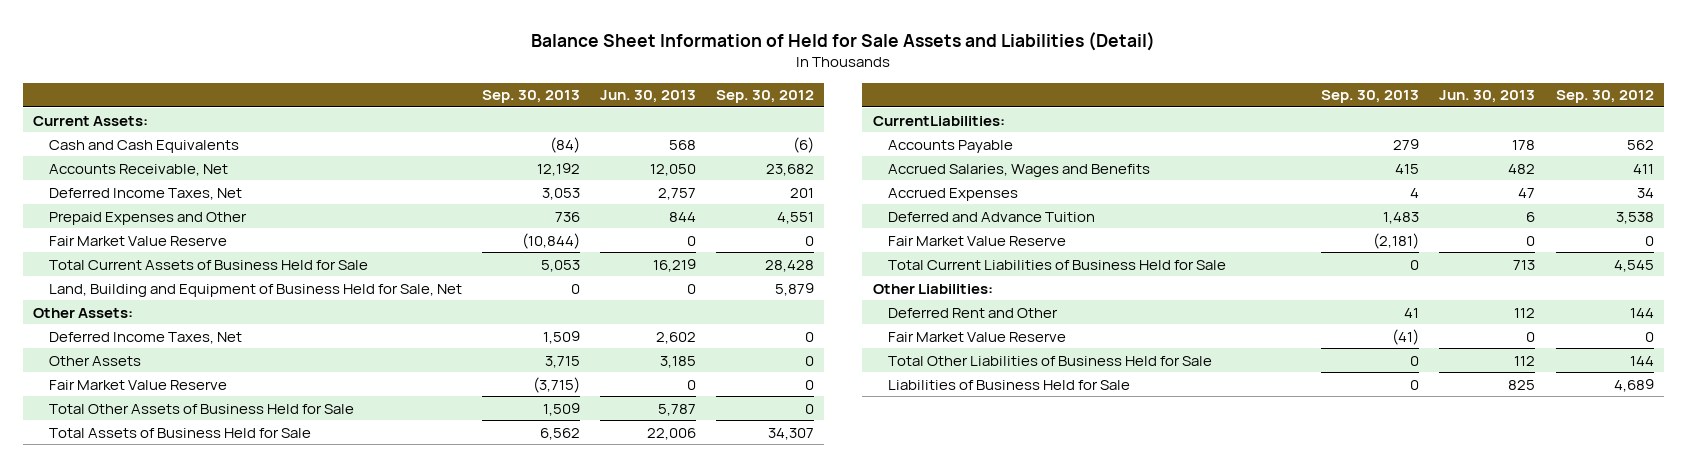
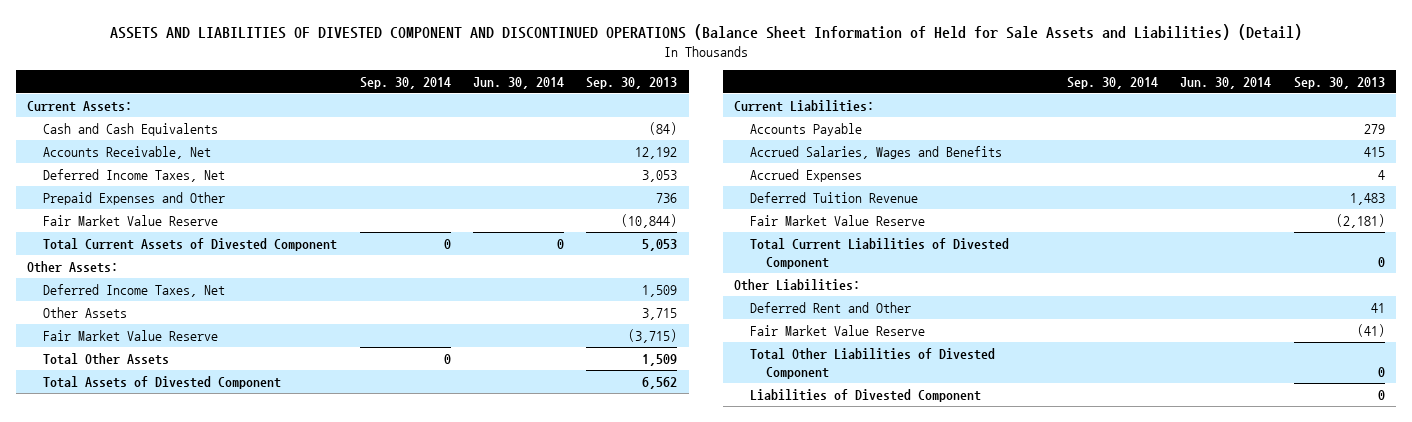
- Balance Sheet Information of Held for Sale Assets and Liabilities (Detail)
+ ASSETS AND LIABILITIES OF DIVESTED COMPONENT AND DISCONTINUED OPERATIONS (Balance Sheet Information of Held for Sale Assets and Liabilities) (Detail)
- | Sep. 30, 2013 | Jun. 30, 2013 | Sep. 30, 2012
+ | Sep. 30, 2014 | Jun. 30, 2014 | Sep. 30, 2013
- Total Current Assets of Business Held for Sale | 5,053 | 16,219 | 28,428
- Land, Building and Equipment of Business Held for Sale, Net | 0 | 0 | 5,879
+ Total Current Assets of Divested Component | 0 | 0 | 5,053
- Total Other Assets of Business Held for Sale | 1,509 | 5,787 | 0
- Total Assets of Business Held for Sale | 6,562 | 22,006 | 34,307
- CurrentLiabilities:
+ Total Other Assets | 0 | | 1,509
+ Total Assets of Divested Component | | | 6,562
+ Current Liabilities:
- Deferred and Advance Tuition | 1,483 | 6 | 3,538
+ Deferred Tuition Revenue | | | 1,483
- Total Current Liabilities of Business Held for Sale | 0 | 713 | 4,545
+ Total Current Liabilities of Divested Component | | | 0
- Total Other Liabilities of Business Held for Sale | 0 | 112 | 144
- Liabilities of Business Held for Sale | 0 | 825 | 4,689
+ Total Other Liabilities of Divested Component | | | 0
+ Liabilities of Divested Component | | | 0

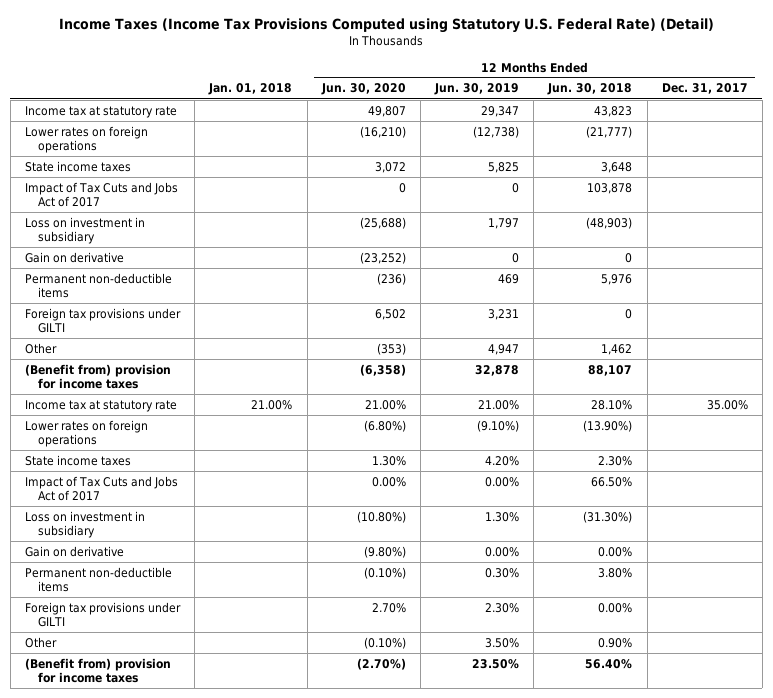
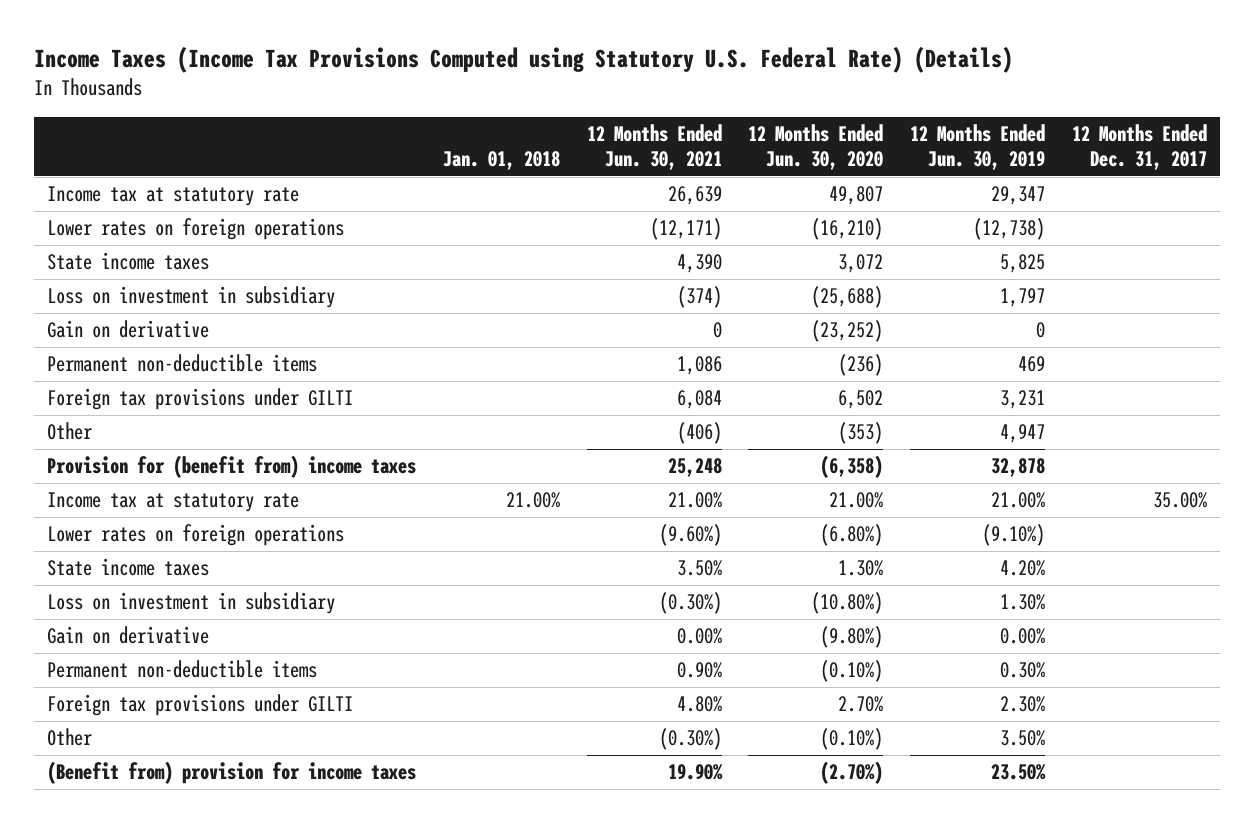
- Income Taxes (Income Tax Provisions Computed using Statutory U.S. Federal Rate) (Detail)
+ Income Taxes (Income Tax Provisions Computed using Statutory U.S. Federal Rate) (Details)
- | Jan. 01, 2018 | 12 Months Ended Jun. 30, 2020 | 12 Months Ended Jun. 30, 2019 | 12 Months Ended Jun. 30, 2018 | 12 Months Ended Dec. 31, 2017
+ | Jan. 01, 2018 | 12 Months Ended Jun. 30, 2021 | 12 Months Ended Jun. 30, 2020 | 12 Months Ended Jun. 30, 2019 | 12 Months Ended Dec. 31, 2017
- Impact of Tax Cuts and Jobs Act of 2017 | | 0 | 0 | 103,878 |
- (Benefit from) provision for income taxes | | (6,358) | 32,878 | 88,107 |
+ Provision for (benefit from) income taxes | | 25,248 | (6,358) | 32,878 |
- Impact of Tax Cuts and Jobs Act of 2017 | | 0.00% | 0.00% | 66.50% |

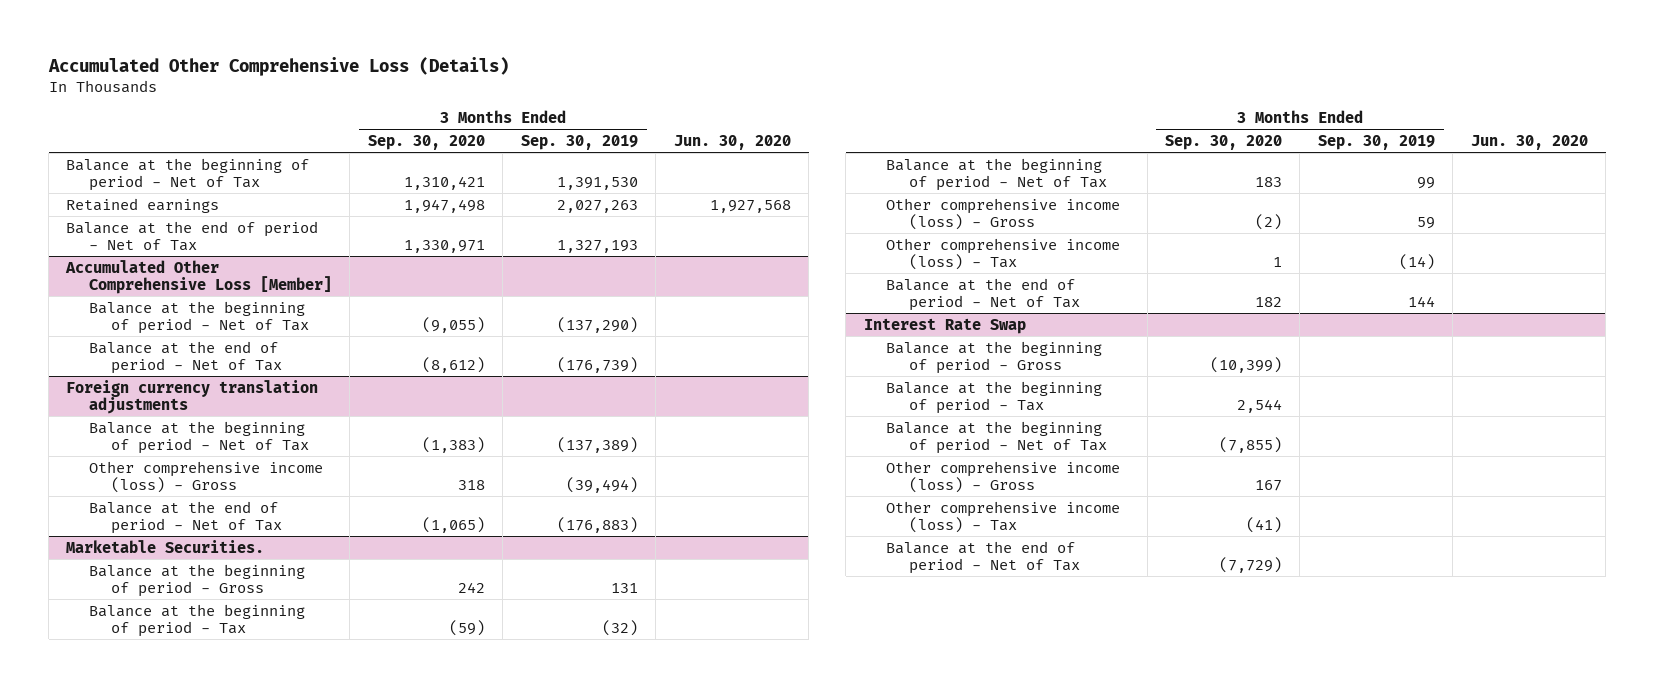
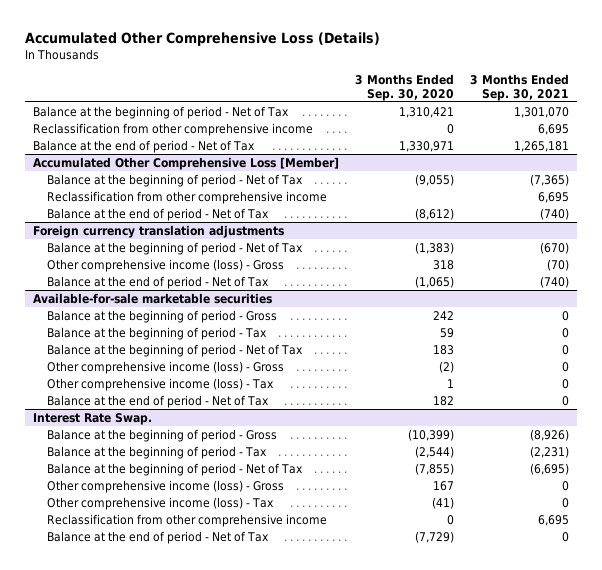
- | 3 Months Ended Sep. 30, 2020 | 3 Months Ended Sep. 30, 2019 | Jun. 30, 2020
+ | 3 Months Ended Sep. 30, 2020 | 3 Months Ended Sep. 30, 2021
- Retained earnings | 1,947,498 | 2,027,263 | 1,927,568
+ Reclassification from other comprehensive income | 0 | 6,695
@ Accumulated Other Comprehensive Loss [Member]
+ Reclassification from other comprehensive income | | 6,695
- Marketable Securities.
+ Available-for-sale marketable securities
- Balance at the beginning of period - Tax | (59) | (32) |
+ Balance at the beginning of period - Tax | 59 | 0
- Interest Rate Swap
+ Interest Rate Swap.
- Balance at the beginning of period - Tax | 2,544 | |
+ Balance at the beginning of period - Tax | (2,544) | (2,231)
+ Reclassification from other comprehensive income | 0 | 6,695

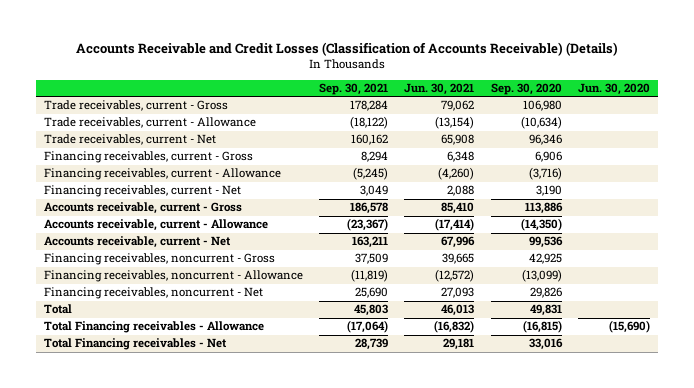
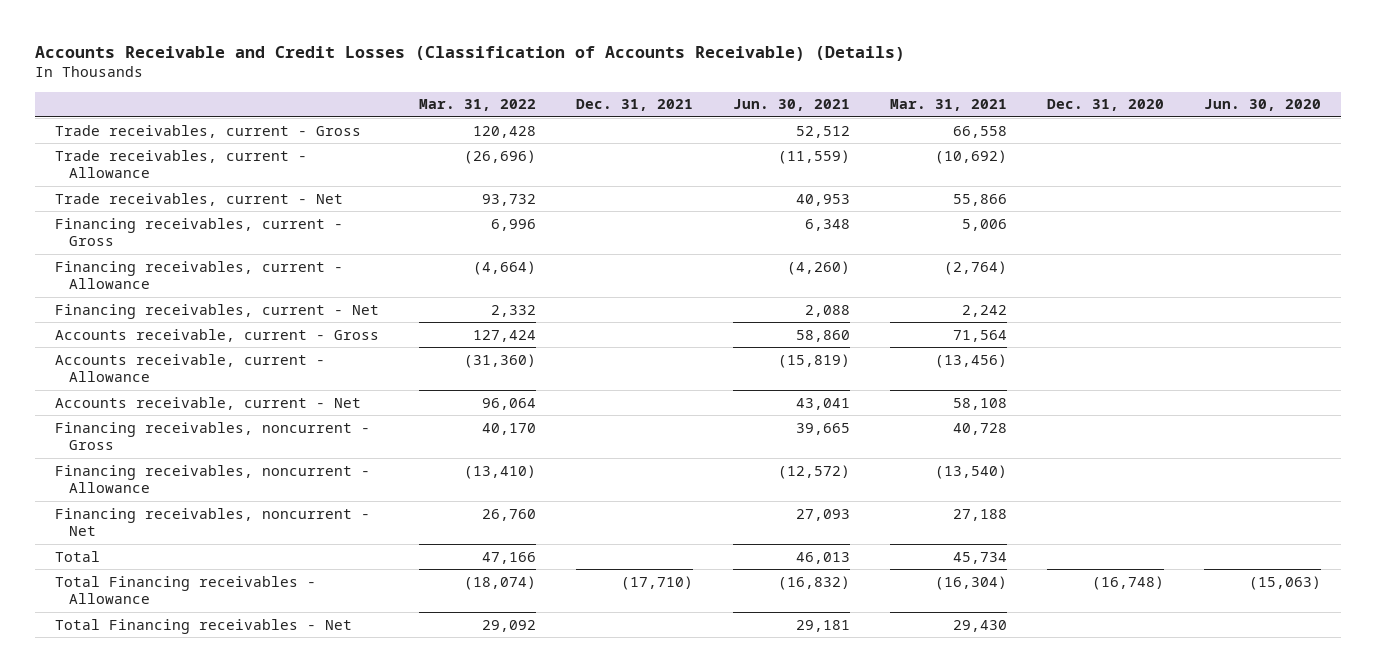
- | Sep. 30, 2021 | Jun. 30, 2021 | Sep. 30, 2020 | Jun. 30, 2020
+ | Mar. 31, 2022 | Dec. 31, 2021 | Jun. 30, 2021 | Mar. 31, 2021 | Dec. 31, 2020 | Jun. 30, 2020
- Trade receivables, current - Gross | 178,284 | 79,062 | 106,980 |
- Trade receivables, current - Allowance | (18,122) | (13,154) | (10,634) |
- Trade receivables, current - Net | 160,162 | 65,908 | 96,346 |
+ Trade receivables, current - Gross | 120,428 | | 52,512 | 66,558 | |
+ Trade receivables, current - Allowance | (26,696) | | (11,559) | (10,692) | |
+ Trade receivables, current - Net | 93,732 | | 40,953 | 55,866 | |
- Accounts receivable, current - Gross | 186,578 | 85,410 | 113,886 |
- Accounts receivable, current - Allowance | (23,367) | (17,414) | (14,350) |
- Accounts receivable, current - Net | 163,211 | 67,996 | 99,536 |
+ Accounts receivable, current - Gross | 127,424 | | 58,860 | 71,564 | |
+ Accounts receivable, current - Allowance | (31,360) | | (15,819) | (13,456) | |
+ Accounts receivable, current - Net | 96,064 | | 43,041 | 58,108 | |
- Total Financing receivables - Allowance | (17,064) | (16,832) | (16,815) | (15,690)
+ Total Financing receivables - Allowance | (18,074) | (17,710) | (16,832) | (16,304) | (16,748) | (15,063)

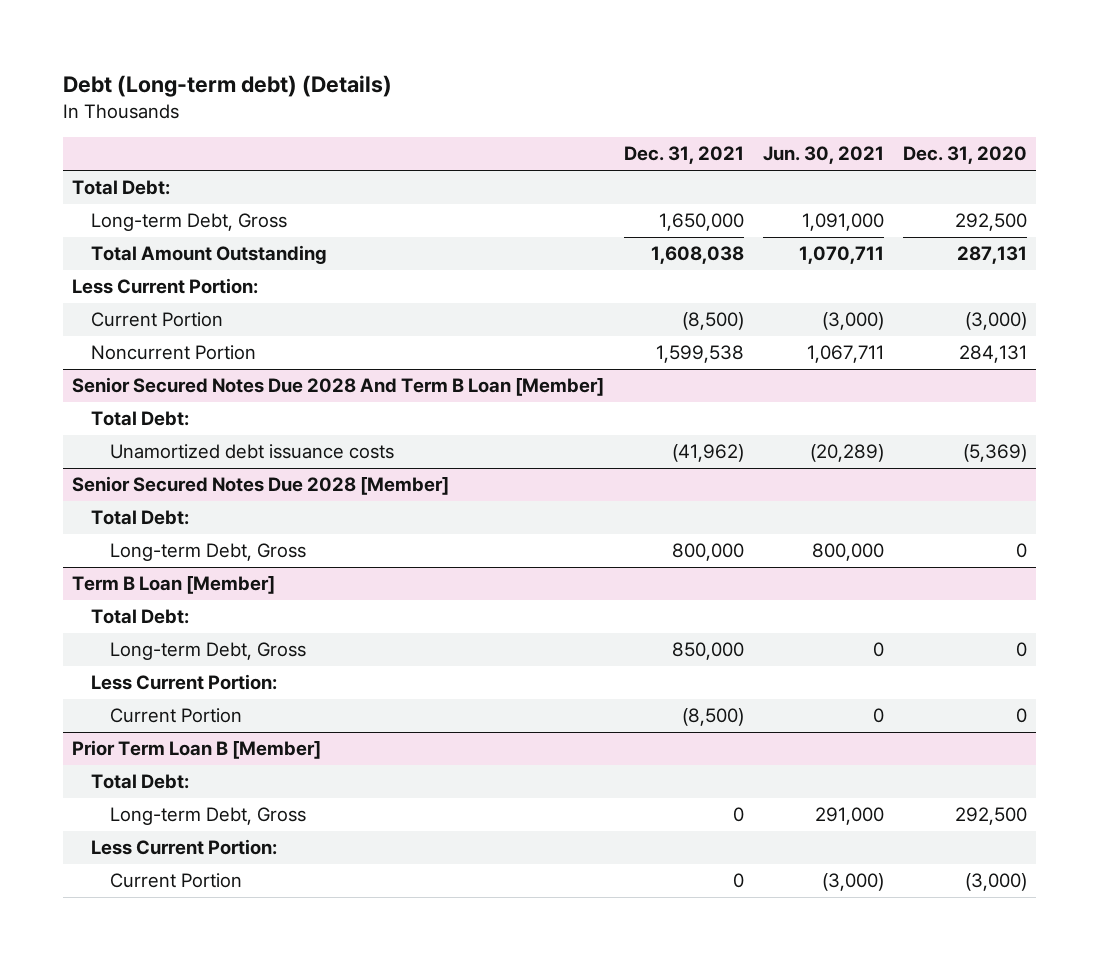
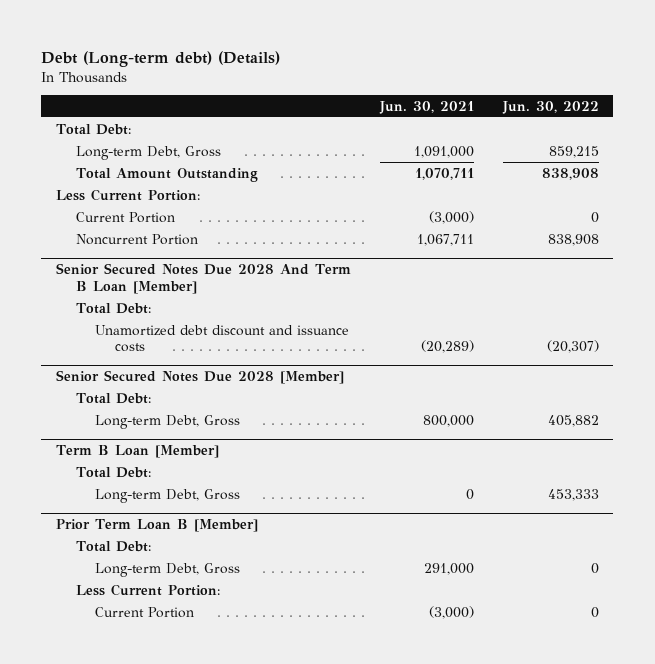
- | Dec. 31, 2021 | Jun. 30, 2021 | Dec. 31, 2020
+ | Jun. 30, 2021 | Jun. 30, 2022
@ Senior Secured Notes Due 2028 And Term B Loan [Member]
- Unamortized debt issuance costs | (41,962) | (20,289) | (5,369)
+ Unamortized debt discount and issuance costs | (20,289) | (20,307)
@ Term B Loan [Member]
- Less Current Portion:
- Current Portion | (8,500) | 0 | 0

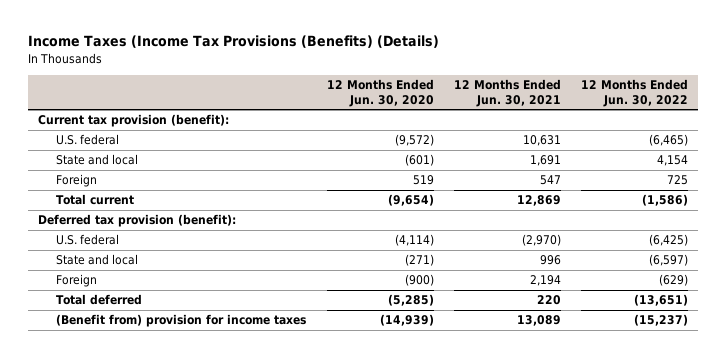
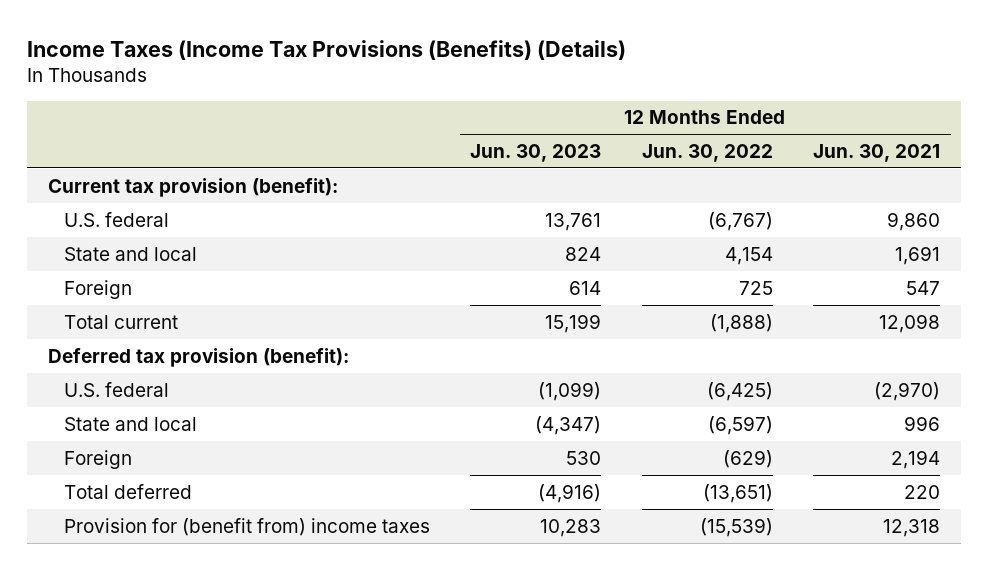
- | 12 Months Ended Jun. 30, 2020 | 12 Months Ended Jun. 30, 2021 | 12 Months Ended Jun. 30, 2022
+ | 12 Months Ended Jun. 30, 2023 | 12 Months Ended Jun. 30, 2022 | 12 Months Ended Jun. 30, 2021
- U.S. federal | (9,572) | 10,631 | (6,465)
+ U.S. federal | 13,761 | (6,767) | 9,860
- Total current | (9,654) | 12,869 | (1,586)
+ Total current | 15,199 | (1,888) | 12,098
- (Benefit from) provision for income taxes | (14,939) | 13,089 | (15,237)
+ Provision for (benefit from) income taxes | 10,283 | (15,539) | 12,318

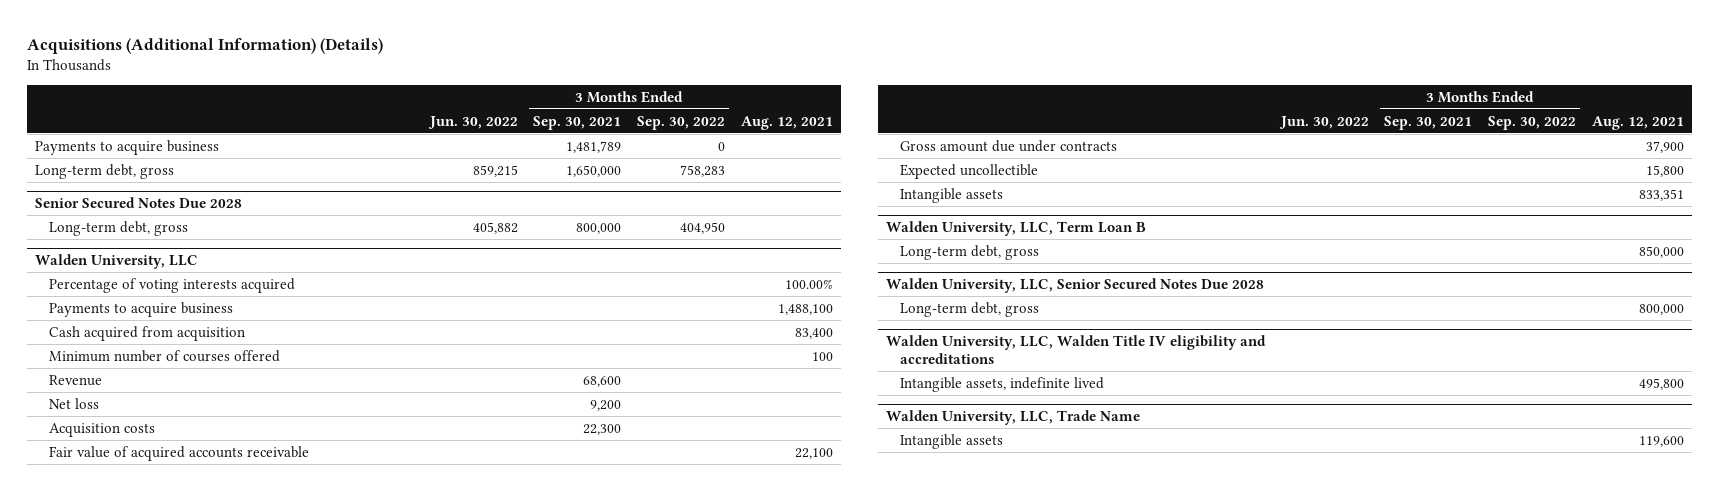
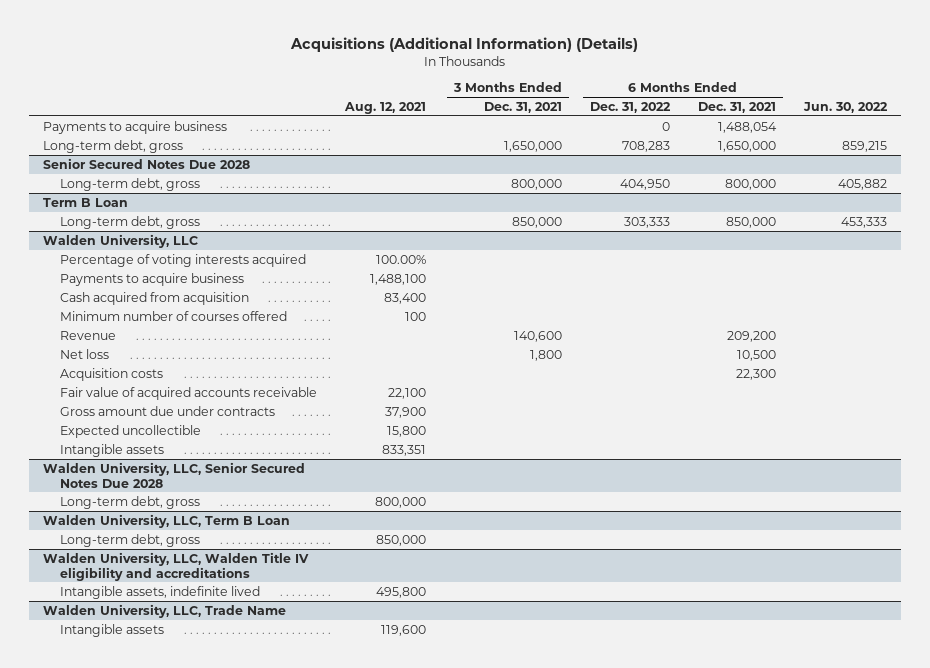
- | Jun. 30, 2022 | 3 Months Ended Sep. 30, 2021 | 3 Months Ended Sep. 30, 2022 | Aug. 12, 2021
+ | Aug. 12, 2021 | 3 Months Ended Dec. 31, 2021 | 6 Months Ended Dec. 31, 2022 | 6 Months Ended Dec. 31, 2021 | Jun. 30, 2022
+ Term B Loan
+ Long-term debt, gross | | 850,000 | 303,333 | 850,000 | 453,333
- Walden University, LLC, Term Loan B
- Long-term debt, gross | | | | 850,000
+ Walden University, LLC, Term B Loan
+ Long-term debt, gross | 850,000 | | | |

